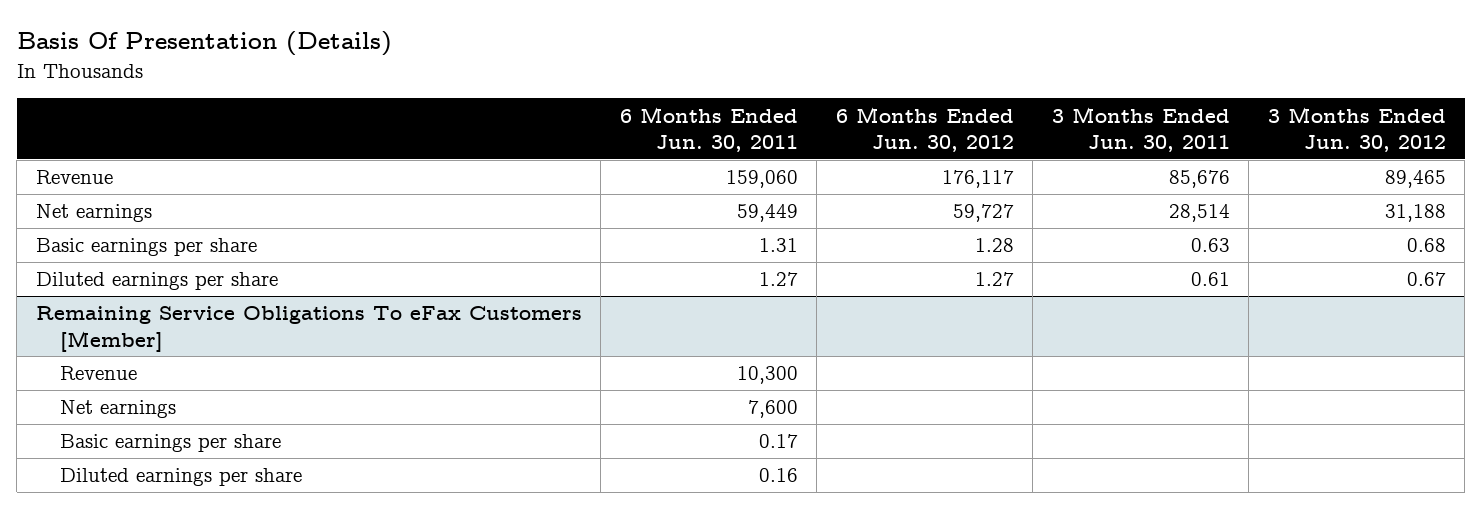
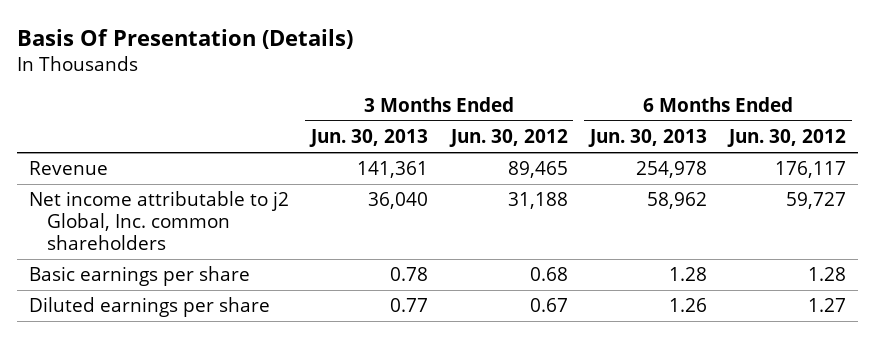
- | 6 Months Ended Jun. 30, 2011 | 6 Months Ended Jun. 30, 2012 | 3 Months Ended Jun. 30, 2011 | 3 Months Ended Jun. 30, 2012
+ | 3 Months Ended Jun. 30, 2013 | 3 Months Ended Jun. 30, 2012 | 6 Months Ended Jun. 30, 2013 | 6 Months Ended Jun. 30, 2012
- Net earnings | 59,449 | 59,727 | 28,514 | 31,188
+ Net income attributable to j2 Global, Inc. common shareholders | 36,040 | 31,188 | 58,962 | 59,727
- Remaining Service Obligations To eFax Customers [Member]
- Revenue | 10,300 | | |
- Net earnings | 7,600 | | |
- Basic earnings per share | 0.17 | | |
- Diluted earnings per share | 0.16 | | |

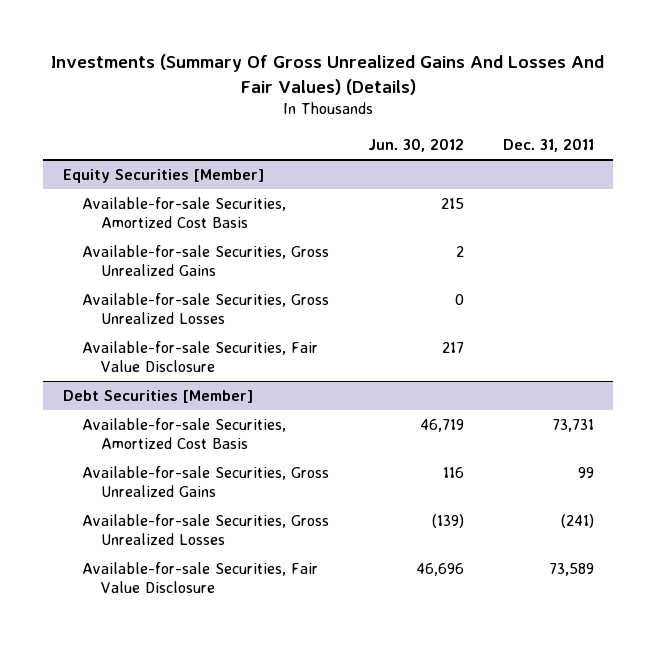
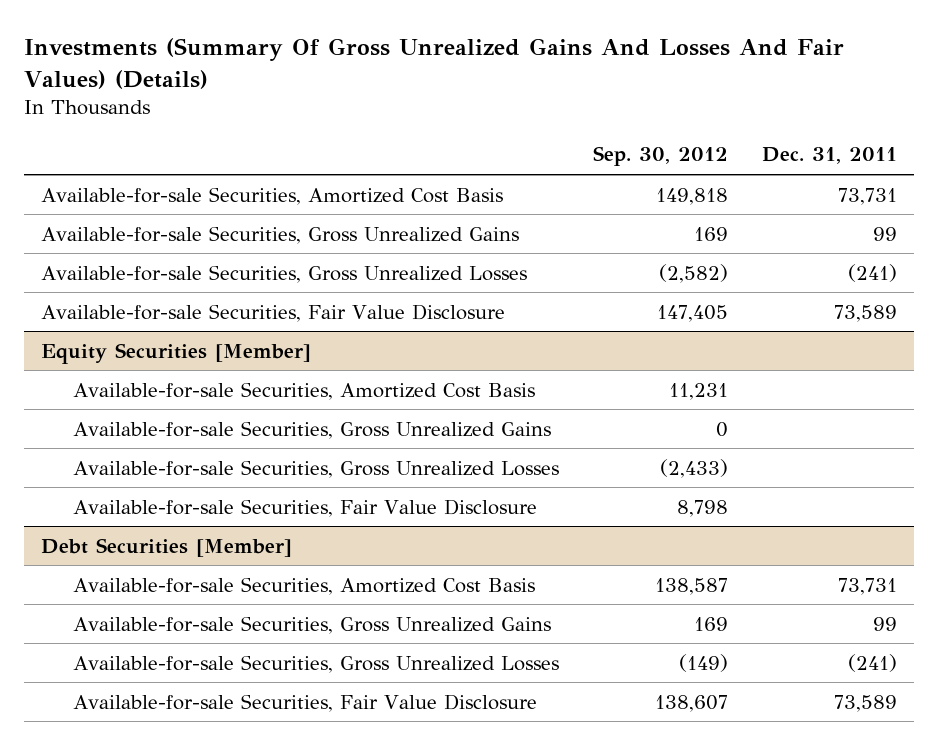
- | Jun. 30, 2012 | Dec. 31, 2011
+ | Sep. 30, 2012 | Dec. 31, 2011
+ Available-for-sale Securities, Amortized Cost Basis | 149,818 | 73,731
+ Available-for-sale Securities, Gross Unrealized Gains | 169 | 99
+ Available-for-sale Securities, Gross Unrealized Losses | (2,582) | (241)
+ Available-for-sale Securities, Fair Value Disclosure | 147,405 | 73,589

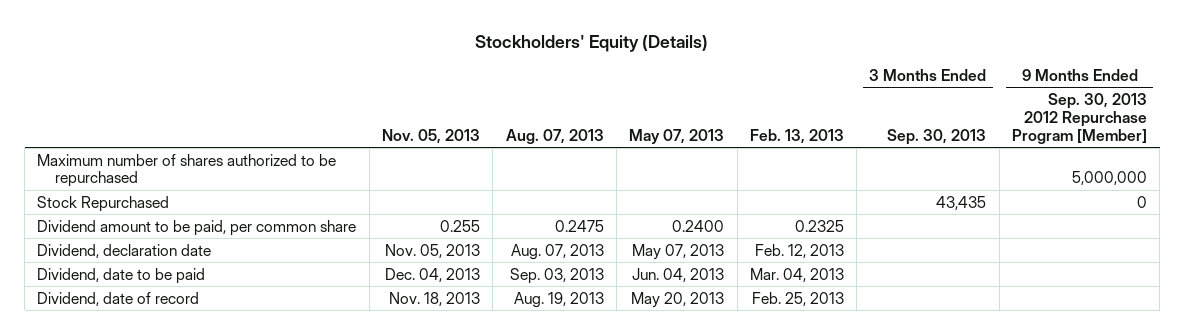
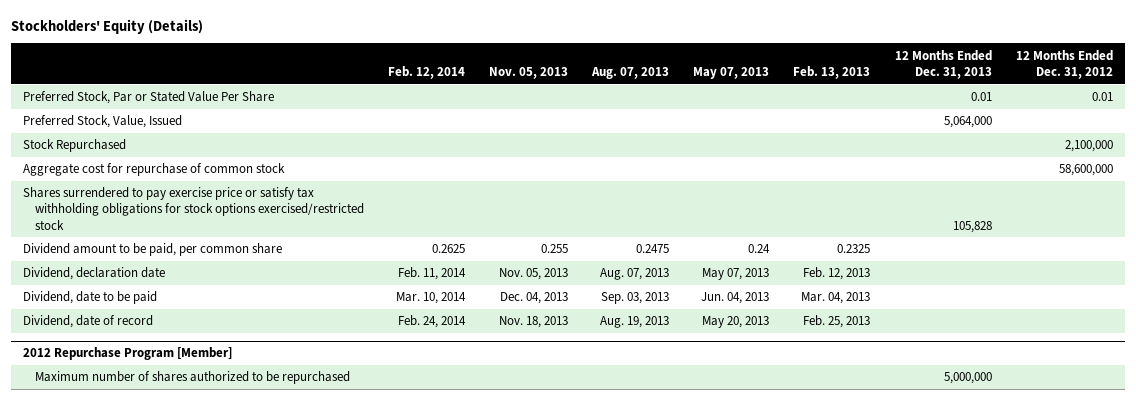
- | Nov. 05, 2013 | Aug. 07, 2013 | May 07, 2013 | Feb. 13, 2013 | 3 Months Ended Sep. 30, 2013 | 9 Months Ended Sep. 30, 2013 2012 Repurchase Program [Member]
+ | Feb. 12, 2014 | Nov. 05, 2013 | Aug. 07, 2013 | May 07, 2013 | Feb. 13, 2013 | 12 Months Ended Dec. 31, 2013 | 12 Months Ended Dec. 31, 2012
- Maximum number of shares authorized to be repurchased | | | | | | 5,000,000
+ Preferred Stock, Par or Stated Value Per Share | | | | | | 0.01 | 0.01
+ Preferred Stock, Value, Issued | | | | | | 5,064,000 |
- Dividend amount to be paid, per common share | 0.255 | 0.2475 | 0.2400 | 0.2325 | |
+ Aggregate cost for repurchase of common stock | | | | | | | 58,600,000
+ Shares surrendered to pay exercise price or satisfy tax withholding obligations for stock options exercised/restricted stock | | | | | | 105,828 |
+ Dividend amount to be paid, per common share | 0.2625 | 0.255 | 0.2475 | 0.24 | 0.2325 | |
+ 2012 Repurchase Program [Member]
+ Maximum number of shares authorized to be repurchased | | | | | | 5,000,000 |

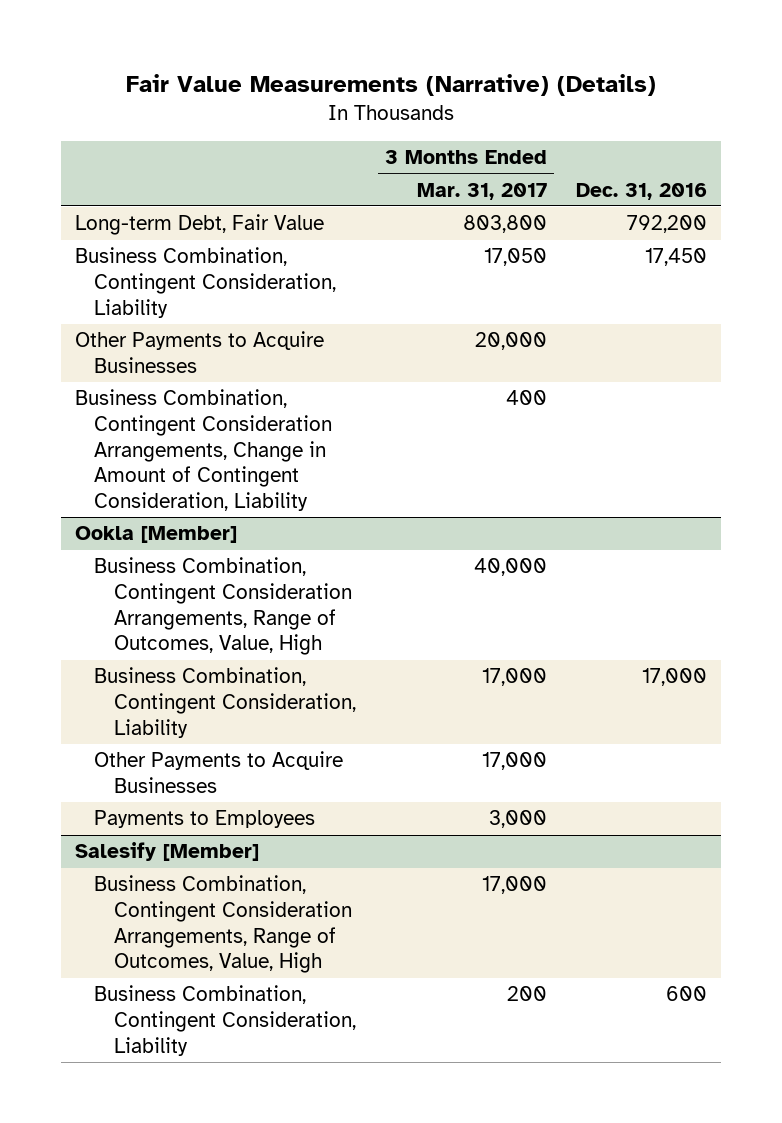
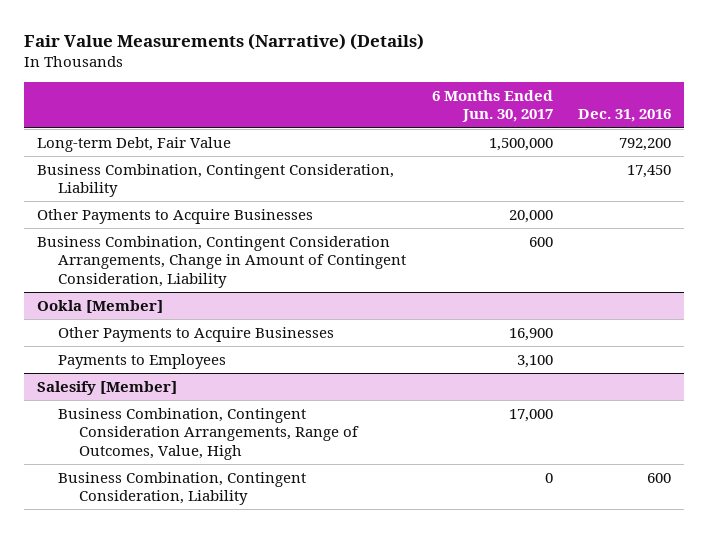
- | 3 Months Ended Mar. 31, 2017 | Dec. 31, 2016
+ | 6 Months Ended Jun. 30, 2017 | Dec. 31, 2016
@ Ookla [Member]
- Business Combination, Contingent Consideration Arrangements, Range of Outcomes, Value, High | 40,000 |
- Business Combination, Contingent Consideration, Liability | 17,000 | 17,000

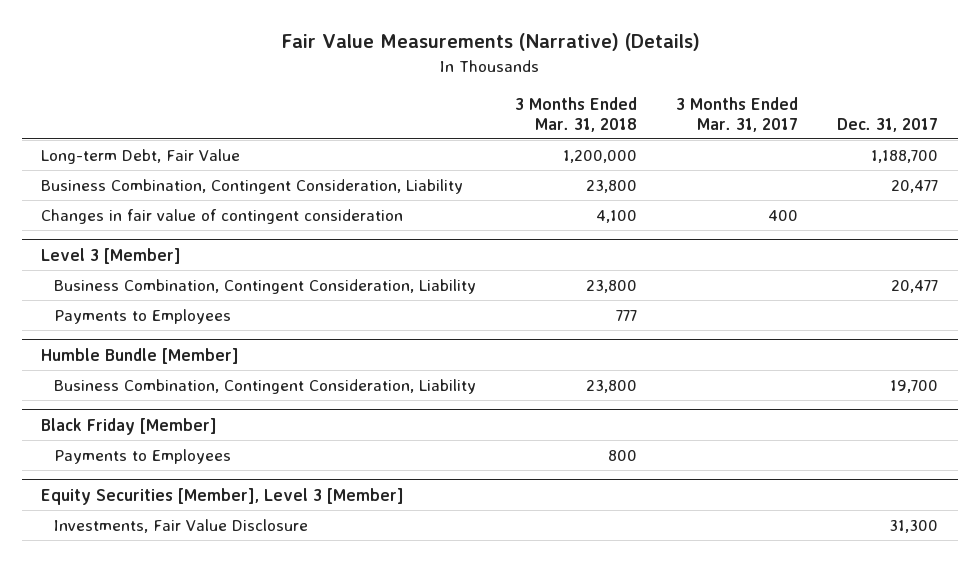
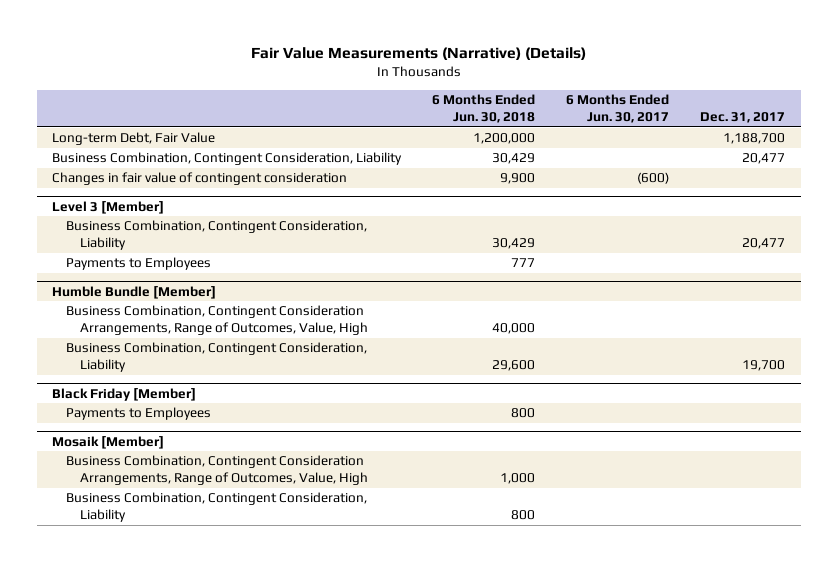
- | 3 Months Ended Mar. 31, 2018 | 3 Months Ended Mar. 31, 2017 | Dec. 31, 2017
+ | 6 Months Ended Jun. 30, 2018 | 6 Months Ended Jun. 30, 2017 | Dec. 31, 2017
@ Humble Bundle [Member]
+ Business Combination, Contingent Consideration Arrangements, Range of Outcomes, Value, High | 40,000 | |
- Equity Securities [Member], Level 3 [Member]
- Investments, Fair Value Disclosure | | | 31,300
+ Mosaik [Member]
+ Business Combination, Contingent Consideration Arrangements, Range of Outcomes, Value, High | 1,000 | |
+ Business Combination, Contingent Consideration, Liability | 800 | |

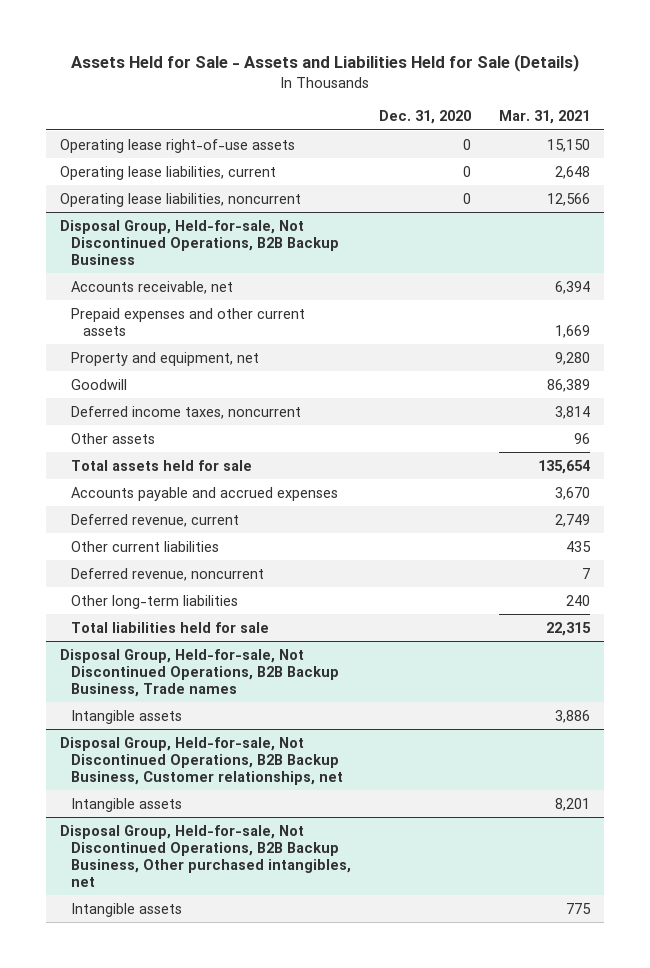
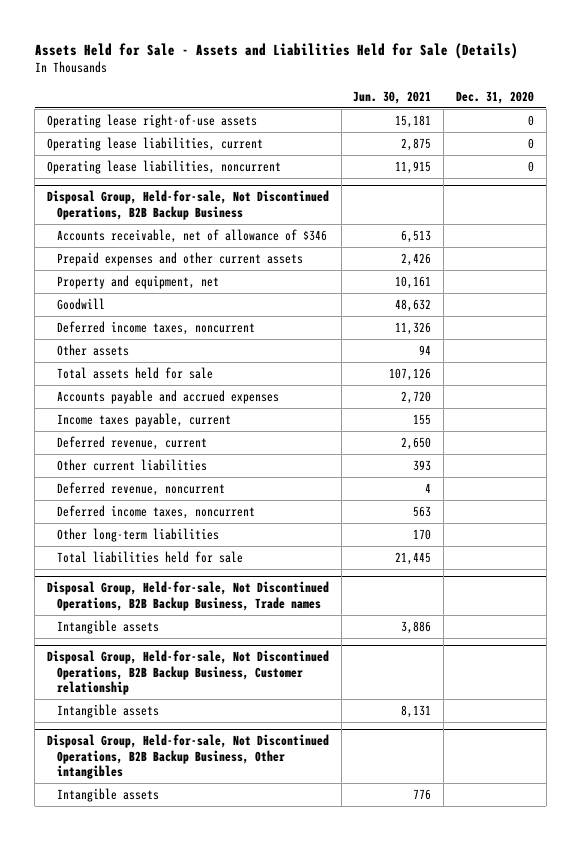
- | Dec. 31, 2020 | Mar. 31, 2021
+ | Jun. 30, 2021 | Dec. 31, 2020
@ Disposal Group, Held-for-sale, Not Discontinued Operations, B2B Backup Business
- Accounts receivable, net | | 6,394
+ Accounts receivable, net of allowance of $346 | 6,513 |
+ Income taxes payable, current | 155 |
+ Deferred income taxes, noncurrent | 563 |
- Disposal Group, Held-for-sale, Not Discontinued Operations, B2B Backup Business, Customer relationships, net
+ Disposal Group, Held-for-sale, Not Discontinued Operations, B2B Backup Business, Customer relationship
- Disposal Group, Held-for-sale, Not Discontinued Operations, B2B Backup Business, Other purchased intangibles, net
+ Disposal Group, Held-for-sale, Not Discontinued Operations, B2B Backup Business, Other intangibles

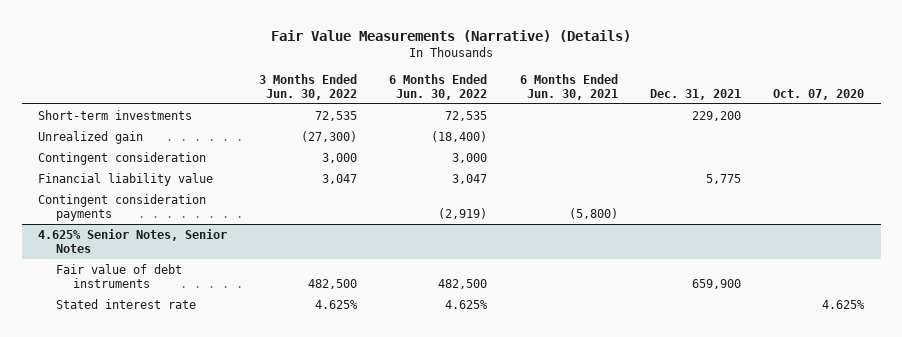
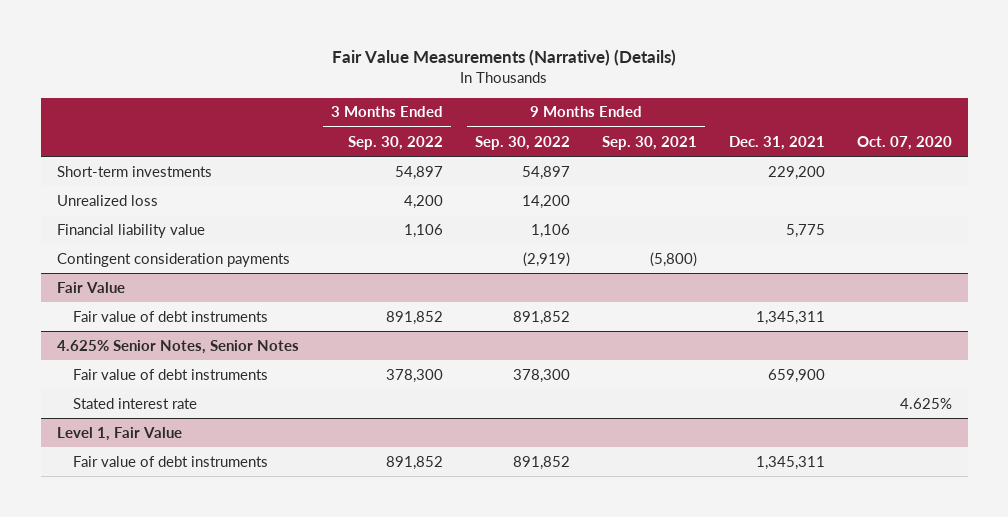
- | 3 Months Ended Jun. 30, 2022 | 6 Months Ended Jun. 30, 2022 | 6 Months Ended Jun. 30, 2021 | Dec. 31, 2021 | Oct. 07, 2020
+ | 3 Months Ended Sep. 30, 2022 | 9 Months Ended Sep. 30, 2022 | 9 Months Ended Sep. 30, 2021 | Dec. 31, 2021 | Oct. 07, 2020
- Unrealized gain | (27,300) | (18,400) | | |
- Contingent consideration | 3,000 | 3,000 | | |
+ Unrealized loss | 4,200 | 14,200 | | |
+ Fair Value
+ Fair value of debt instruments | 891,852 | 891,852 | | 1,345,311 |
+ Level 1, Fair Value
+ Fair value of debt instruments | 891,852 | 891,852 | | 1,345,311 |

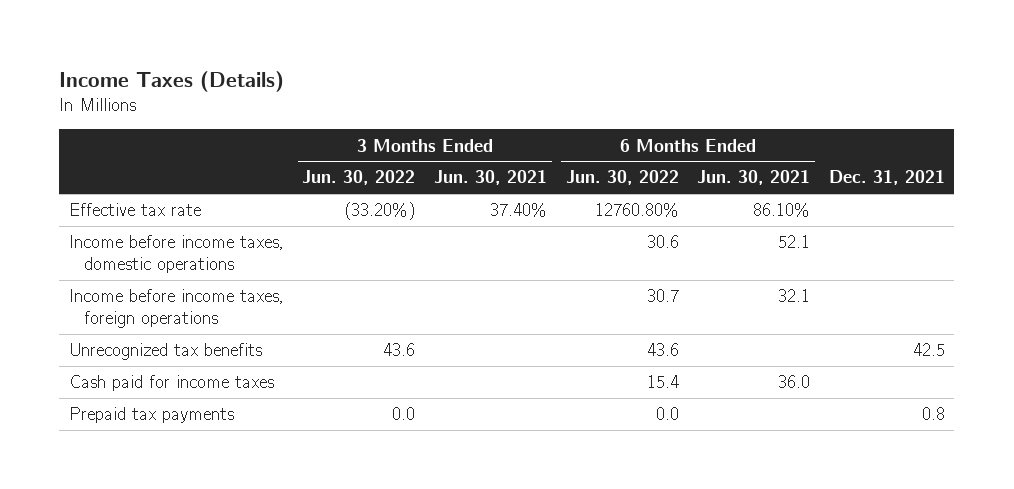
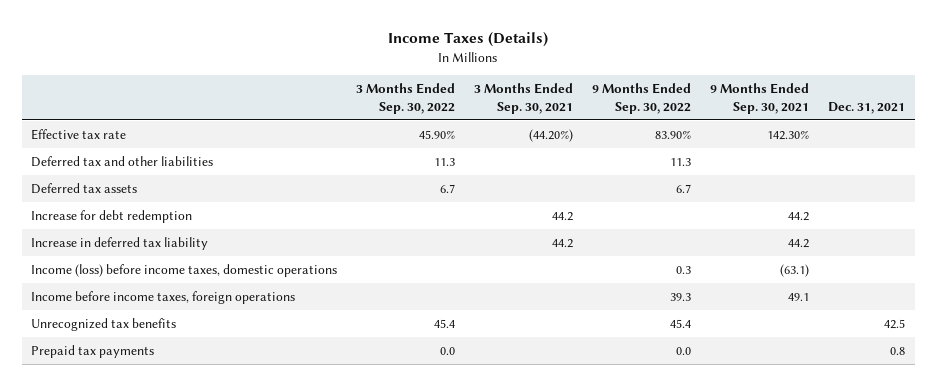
- | 3 Months Ended Jun. 30, 2022 | 3 Months Ended Jun. 30, 2021 | 6 Months Ended Jun. 30, 2022 | 6 Months Ended Jun. 30, 2021 | Dec. 31, 2021
+ | 3 Months Ended Sep. 30, 2022 | 3 Months Ended Sep. 30, 2021 | 9 Months Ended Sep. 30, 2022 | 9 Months Ended Sep. 30, 2021 | Dec. 31, 2021
- Income before income taxes, domestic operations | | | 30.6 | 52.1 |
+ Deferred tax and other liabilities | 11.3 | | 11.3 | |
+ Deferred tax assets | 6.7 | | 6.7 | |
+ Increase for debt redemption | | 44.2 | | 44.2 |
+ Increase in deferred tax liability | | 44.2 | | 44.2 |
+ Income (loss) before income taxes, domestic operations | | | 0.3 | (63.1) |
- Cash paid for income taxes | | | 15.4 | 36.0 |

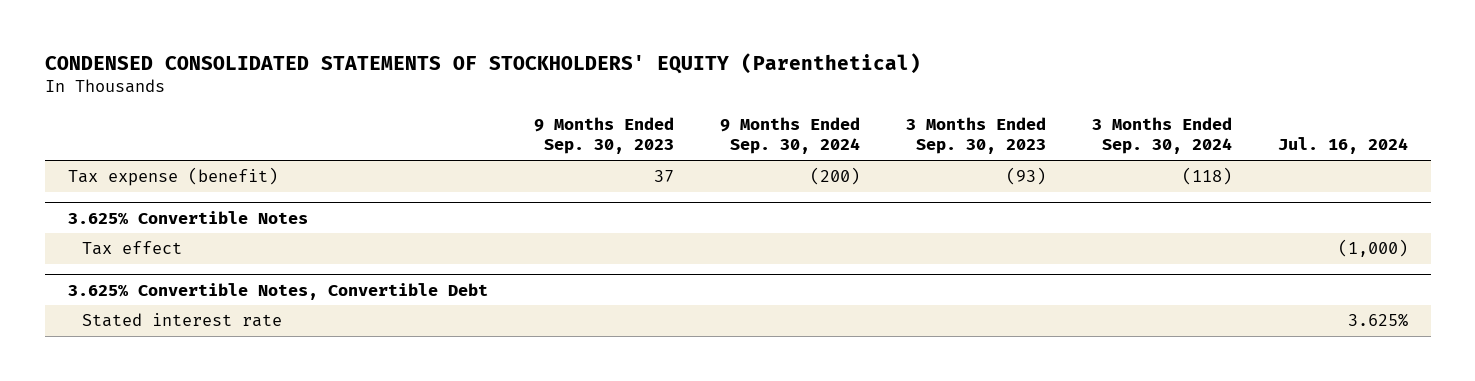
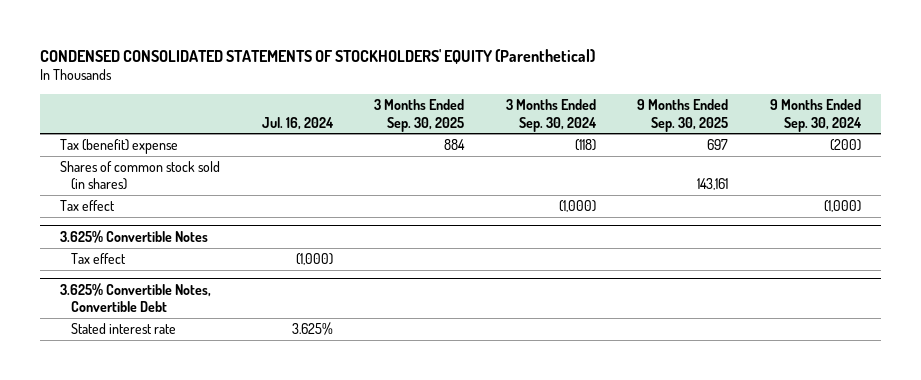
- | 9 Months Ended Sep. 30, 2023 | 9 Months Ended Sep. 30, 2024 | 3 Months Ended Sep. 30, 2023 | 3 Months Ended Sep. 30, 2024 | Jul. 16, 2024
+ | Jul. 16, 2024 | 3 Months Ended Sep. 30, 2025 | 3 Months Ended Sep. 30, 2024 | 9 Months Ended Sep. 30, 2025 | 9 Months Ended Sep. 30, 2024
- Tax expense (benefit) | 37 | (200) | (93) | (118) |
+ Tax (benefit) expense | | 884 | (118) | 697 | (200)
+ Shares of common stock sold (in shares) | | | | 143,161 |
+ Tax effect | | | (1,000) | | (1,000)

